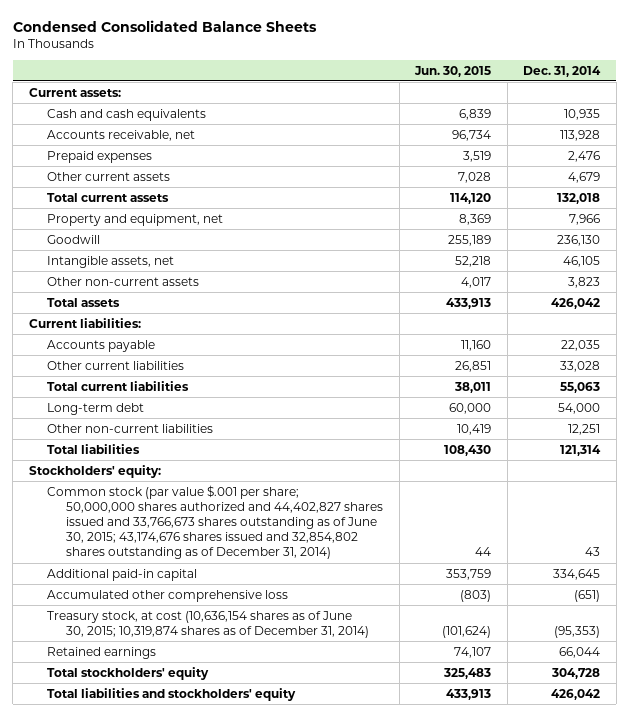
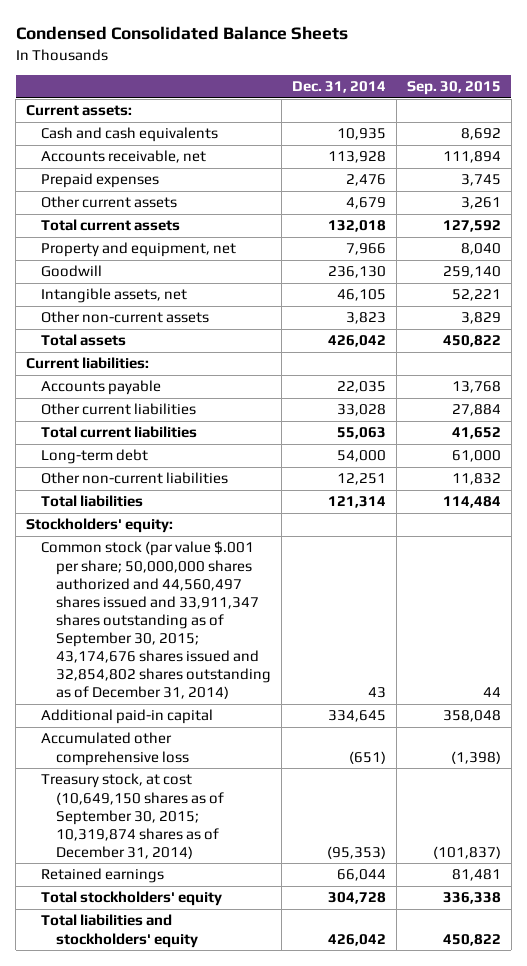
- | Jun. 30, 2015 | Dec. 31, 2014
+ | Dec. 31, 2014 | Sep. 30, 2015
- Common stock (par value $.001 per share; 50,000,000 shares authorized and 44,402,827 shares issued and 33,766,673 shares outstanding as of June 30, 2015; 43,174,676 shares issued and 32,854,802 shares outstanding as of December 31, 2014) | 44 | 43
+ Common stock (par value $.001 per share; 50,000,000 shares authorized and 44,560,497 shares issued and 33,911,347 shares outstanding as of September 30, 2015; 43,174,676 shares issued and 32,854,802 shares outstanding as of December 31, 2014) | 43 | 44
- Treasury stock, at cost (10,636,154 shares as of June 30, 2015; 10,319,874 shares as of December 31, 2014) | (101,624) | (95,353)
+ Treasury stock, at cost (10,649,150 shares as of September 30, 2015; 10,319,874 shares as of December 31, 2014) | (95,353) | (101,837)

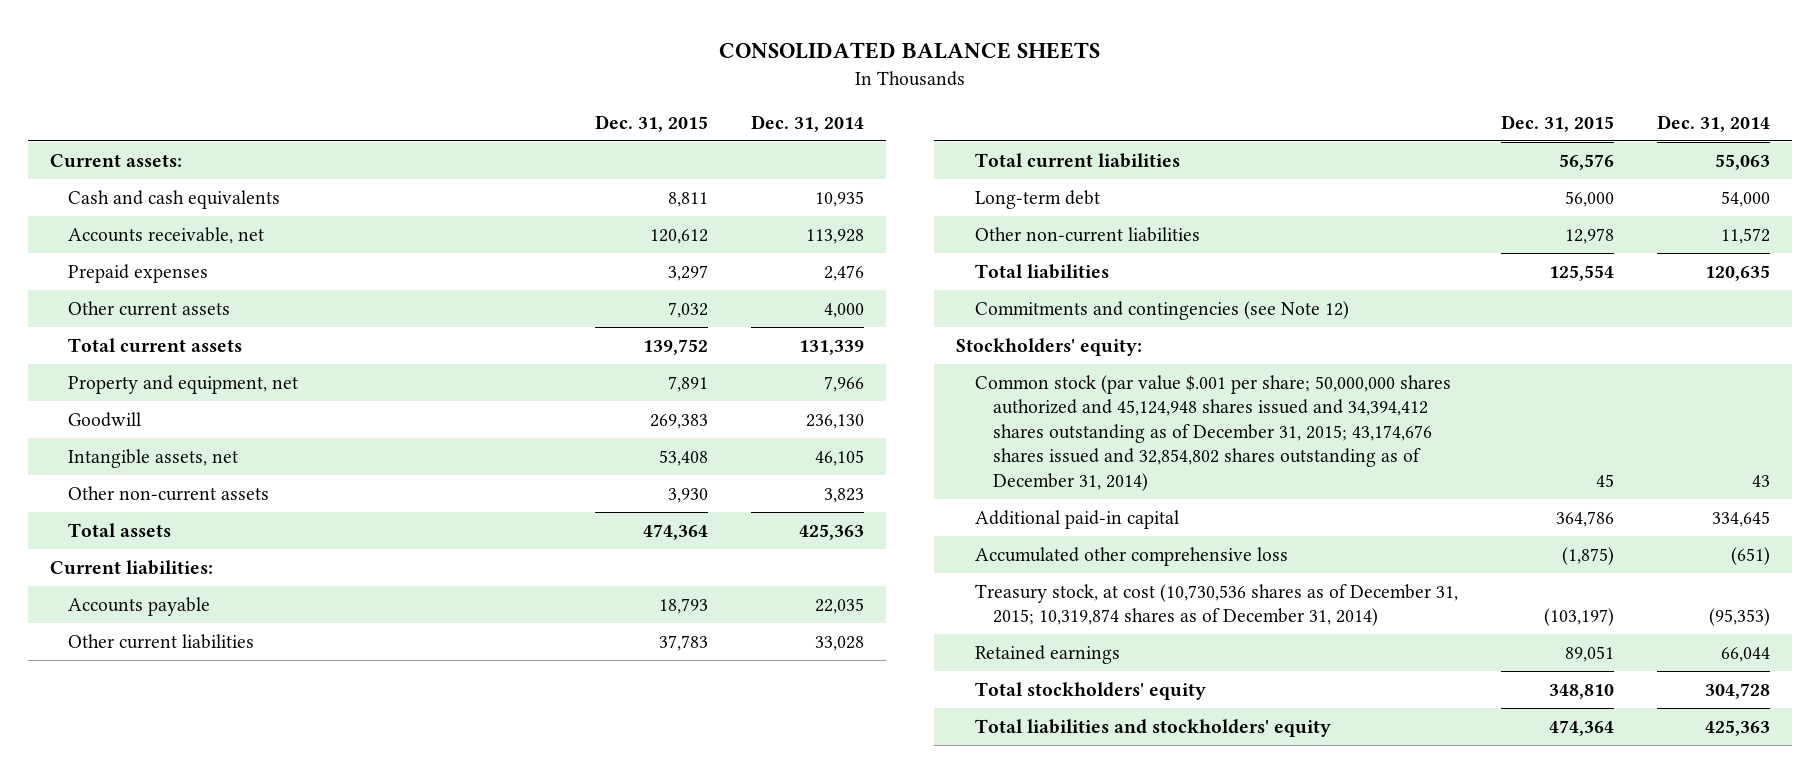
- Condensed Consolidated Balance Sheets
+ CONSOLIDATED BALANCE SHEETS
- | Dec. 31, 2014 | Sep. 30, 2015
+ | Dec. 31, 2015 | Dec. 31, 2014
- Other current assets | 4,679 | 3,261
- Total current assets | 132,018 | 127,592
+ Other current assets | 7,032 | 4,000
+ Total current assets | 139,752 | 131,339
- Total assets | 426,042 | 450,822
+ Total assets | 474,364 | 425,363
- Other non-current liabilities | 12,251 | 11,832
- Total liabilities | 121,314 | 114,484
+ Other non-current liabilities | 12,978 | 11,572
+ Total liabilities | 125,554 | 120,635
+ Commitments and contingencies (see Note 12)
- Common stock (par value $.001 per share; 50,000,000 shares authorized and 44,560,497 shares issued and 33,911,347 shares outstanding as of September 30, 2015; 43,174,676 shares issued and 32,854,802 shares outstanding as of December 31, 2014) | 43 | 44
+ Common stock (par value $.001 per share; 50,000,000 shares authorized and 45,124,948 shares issued and 34,394,412 shares outstanding as of December 31, 2015; 43,174,676 shares issued and 32,854,802 shares outstanding as of December 31, 2014) | 45 | 43
- Treasury stock, at cost (10,649,150 shares as of September 30, 2015; 10,319,874 shares as of December 31, 2014) | (95,353) | (101,837)
+ Treasury stock, at cost (10,730,536 shares as of December 31, 2015; 10,319,874 shares as of December 31, 2014) | (103,197) | (95,353)
- Total liabilities and stockholders' equity | 426,042 | 450,822
+ Total liabilities and stockholders' equity | 474,364 | 425,363

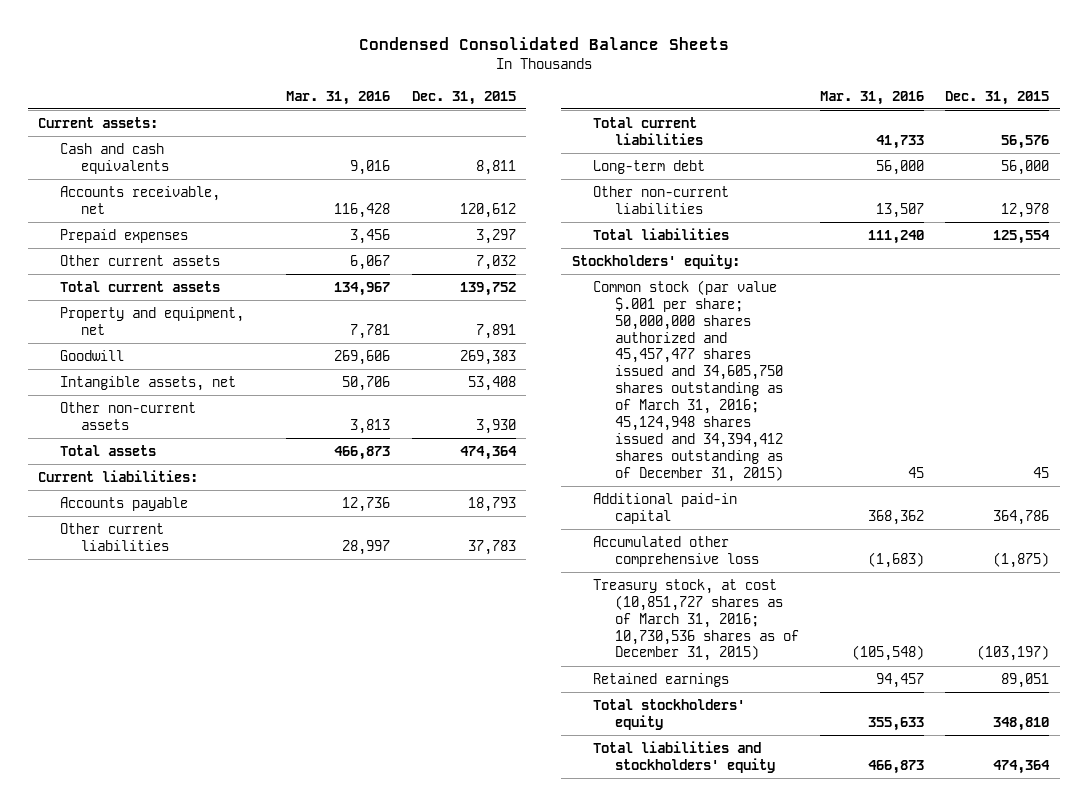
- CONSOLIDATED BALANCE SHEETS
+ Condensed Consolidated Balance Sheets
- | Dec. 31, 2015 | Dec. 31, 2014
+ | Mar. 31, 2016 | Dec. 31, 2015
- Commitments and contingencies (see Note 12)
- Common stock (par value $.001 per share; 50,000,000 shares authorized and 45,124,948 shares issued and 34,394,412 shares outstanding as of December 31, 2015; 43,174,676 shares issued and 32,854,802 shares outstanding as of December 31, 2014) | 45 | 43
+ Common stock (par value $.001 per share; 50,000,000 shares authorized and 45,457,477 shares issued and 34,605,750 shares outstanding as of March 31, 2016; 45,124,948 shares issued and 34,394,412 shares outstanding as of December 31, 2015) | 45 | 45
- Treasury stock, at cost (10,730,536 shares as of December 31, 2015; 10,319,874 shares as of December 31, 2014) | (103,197) | (95,353)
+ Treasury stock, at cost (10,851,727 shares as of March 31, 2016; 10,730,536 shares as of December 31, 2015) | (105,548) | (103,197)

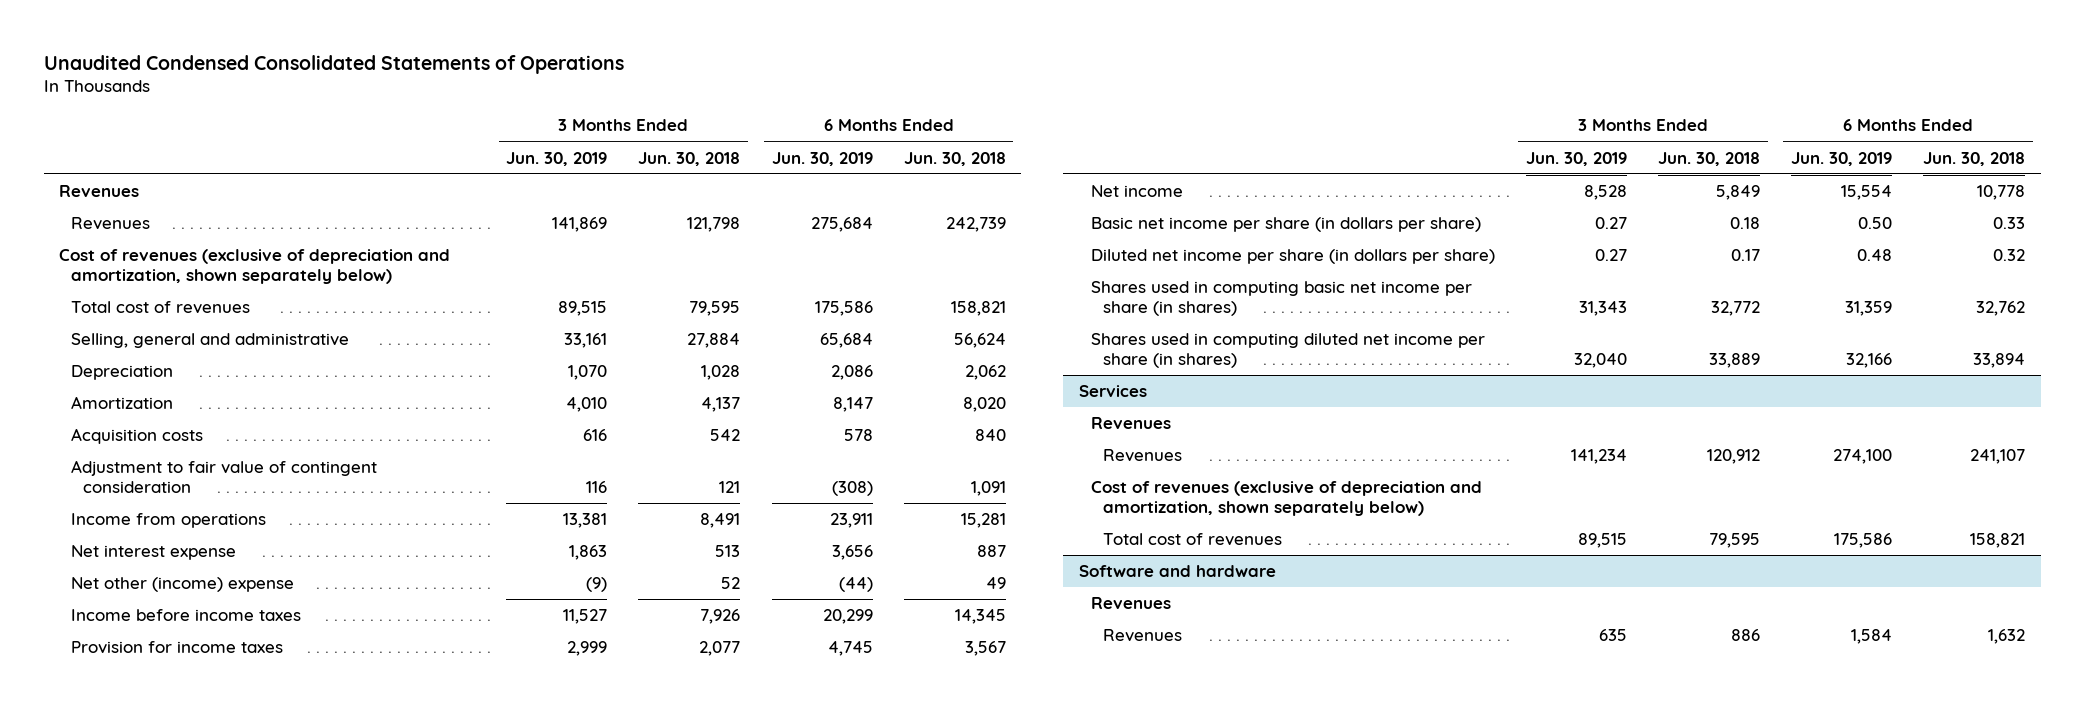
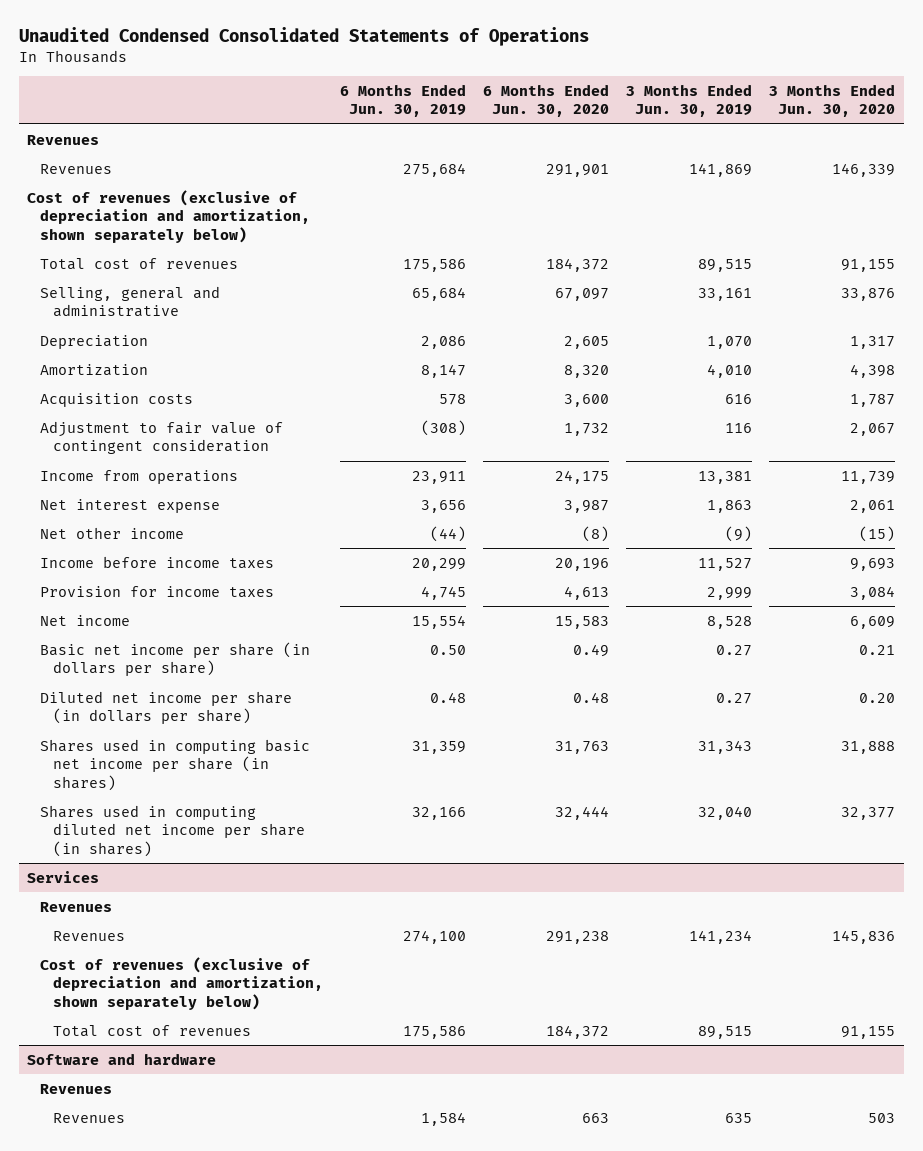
- | 3 Months Ended Jun. 30, 2019 | 3 Months Ended Jun. 30, 2018 | 6 Months Ended Jun. 30, 2019 | 6 Months Ended Jun. 30, 2018
+ | 6 Months Ended Jun. 30, 2019 | 6 Months Ended Jun. 30, 2020 | 3 Months Ended Jun. 30, 2019 | 3 Months Ended Jun. 30, 2020
- Net other (income) expense | (9) | 52 | (44) | 49
+ Net other income | (44) | (8) | (9) | (15)

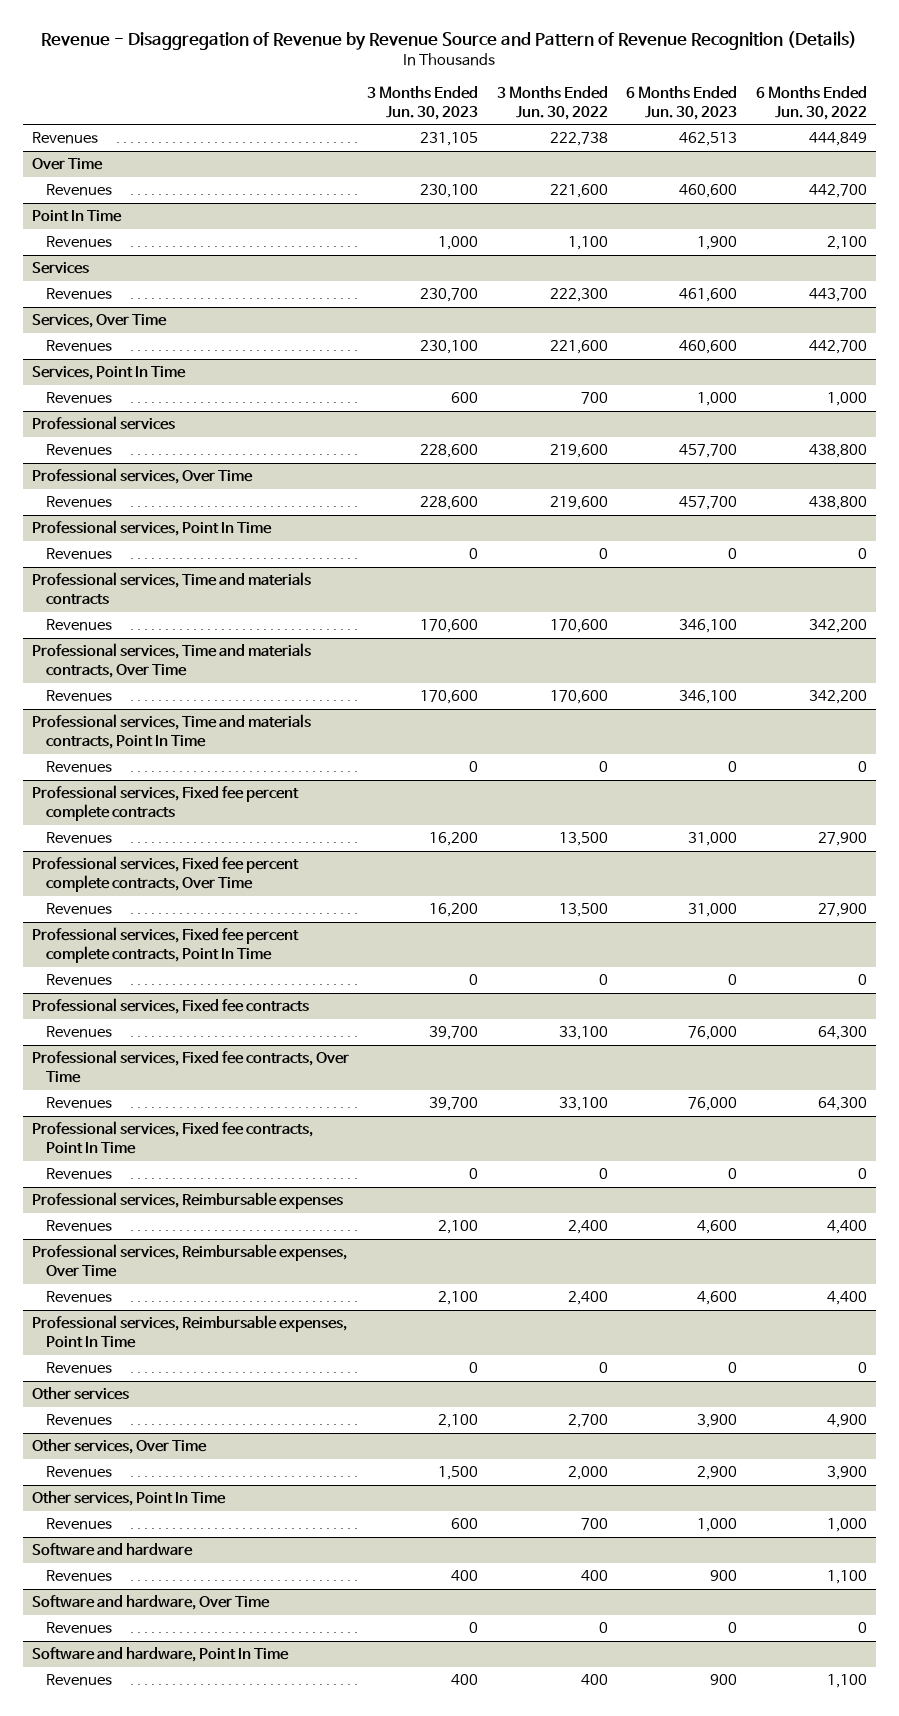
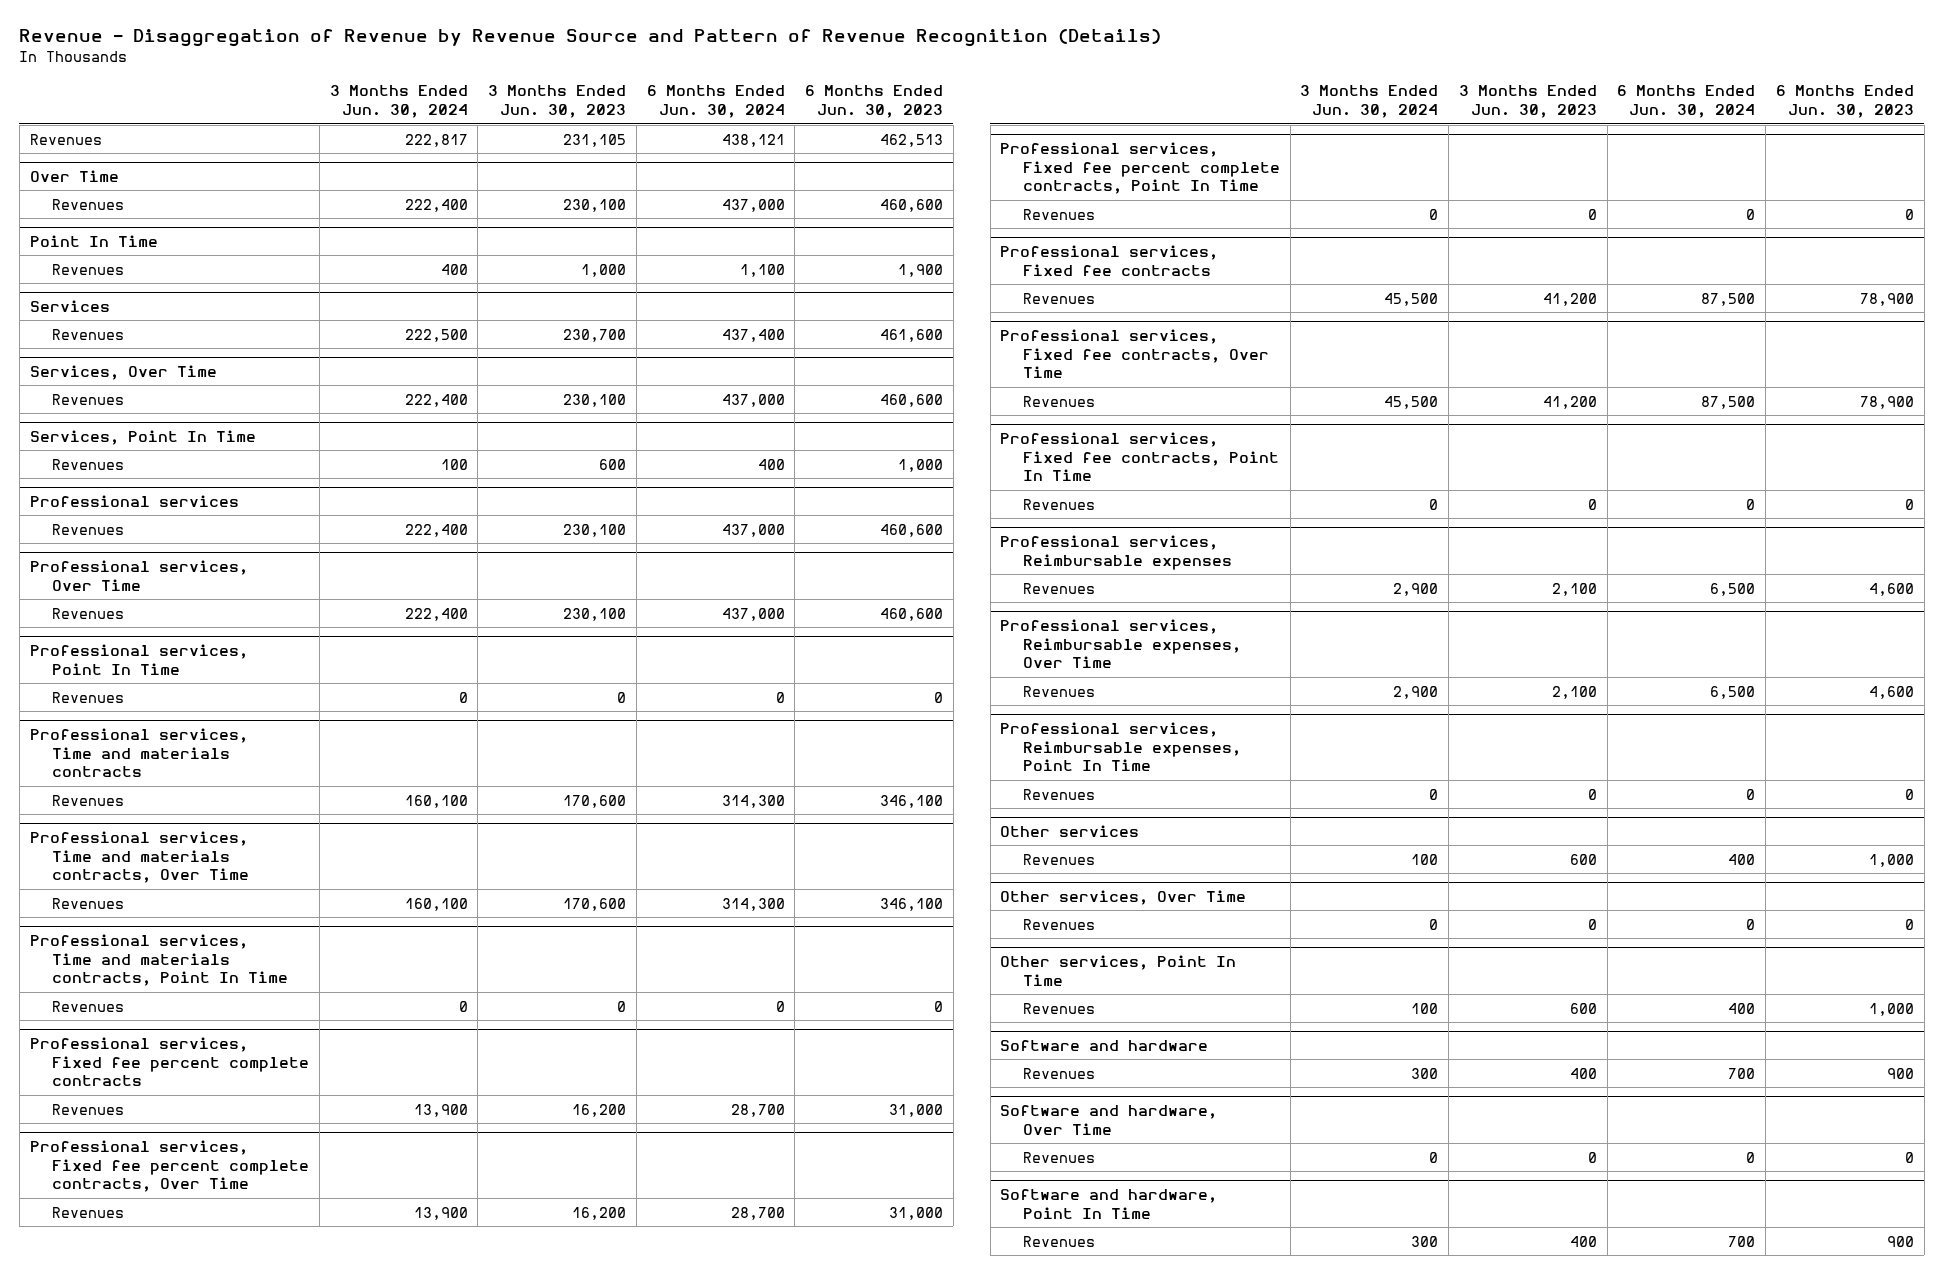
- | 3 Months Ended Jun. 30, 2023 | 3 Months Ended Jun. 30, 2022 | 6 Months Ended Jun. 30, 2023 | 6 Months Ended Jun. 30, 2022
+ | 3 Months Ended Jun. 30, 2024 | 3 Months Ended Jun. 30, 2023 | 6 Months Ended Jun. 30, 2024 | 6 Months Ended Jun. 30, 2023
@ Professional services
- Revenues | 228,600 | 219,600 | 457,700 | 438,800
+ Revenues | 222,400 | 230,100 | 437,000 | 460,600
@ Professional services, Over Time
- Revenues | 228,600 | 219,600 | 457,700 | 438,800
+ Revenues | 222,400 | 230,100 | 437,000 | 460,600
@ Professional services, Fixed fee contracts
- Revenues | 39,700 | 33,100 | 76,000 | 64,300
+ Revenues | 45,500 | 41,200 | 87,500 | 78,900
@ Professional services, Fixed fee contracts, Over Time
- Revenues | 39,700 | 33,100 | 76,000 | 64,300
+ Revenues | 45,500 | 41,200 | 87,500 | 78,900
@ Other services
- Revenues | 2,100 | 2,700 | 3,900 | 4,900
+ Revenues | 100 | 600 | 400 | 1,000
@ Other services, Over Time
- Revenues | 1,500 | 2,000 | 2,900 | 3,900
+ Revenues | 0 | 0 | 0 | 0

